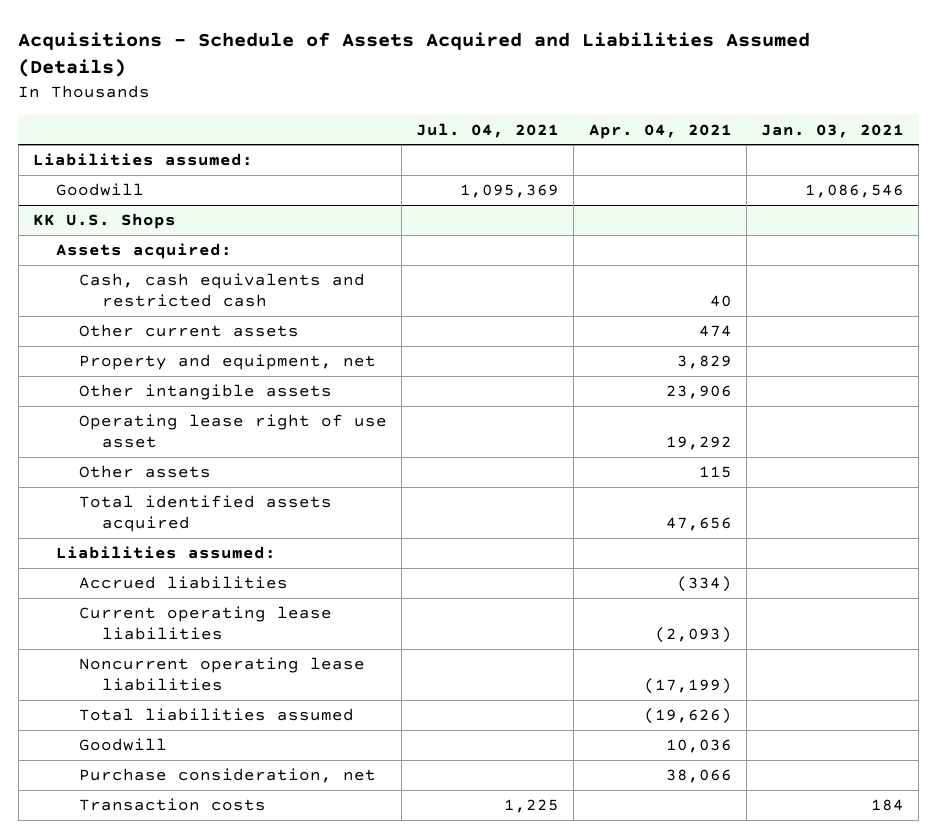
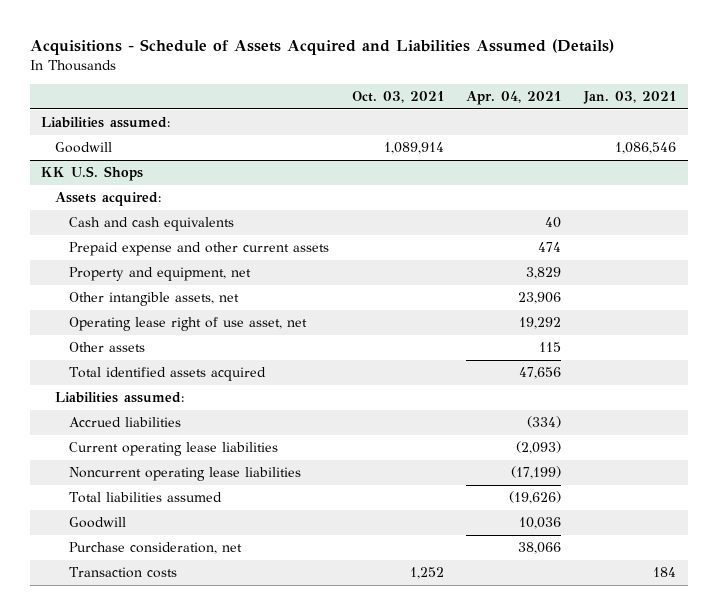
- | Jul. 04, 2021 | Apr. 04, 2021 | Jan. 03, 2021
+ | Oct. 03, 2021 | Apr. 04, 2021 | Jan. 03, 2021
@ KK U.S. Shops
- Cash, cash equivalents and restricted cash | | 40 |
- Other current assets | | 474 |
+ Cash and cash equivalents | | 40 |
+ Prepaid expense and other current assets | | 474 |
- Other intangible assets | | 23,906 |
- Operating lease right of use asset | | 19,292 |
+ Other intangible assets, net | | 23,906 |
+ Operating lease right of use asset, net | | 19,292 |

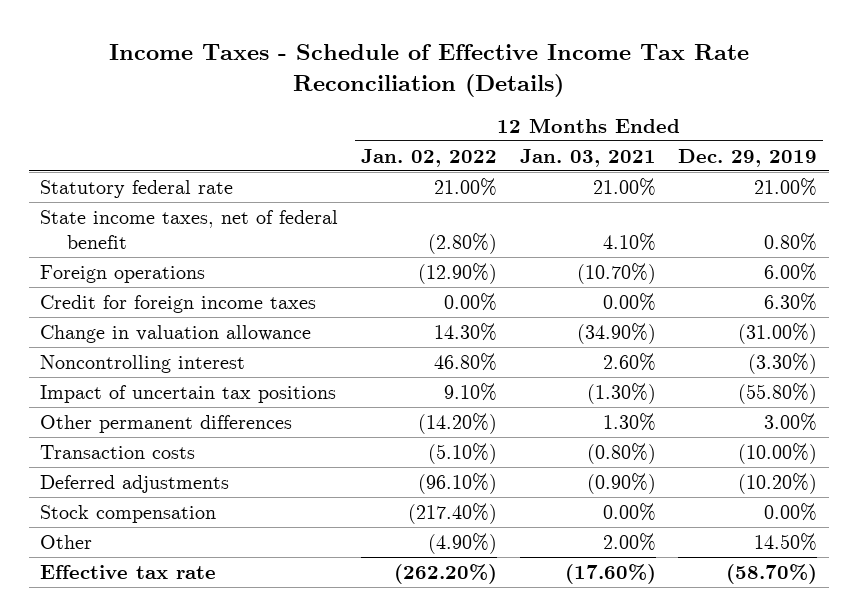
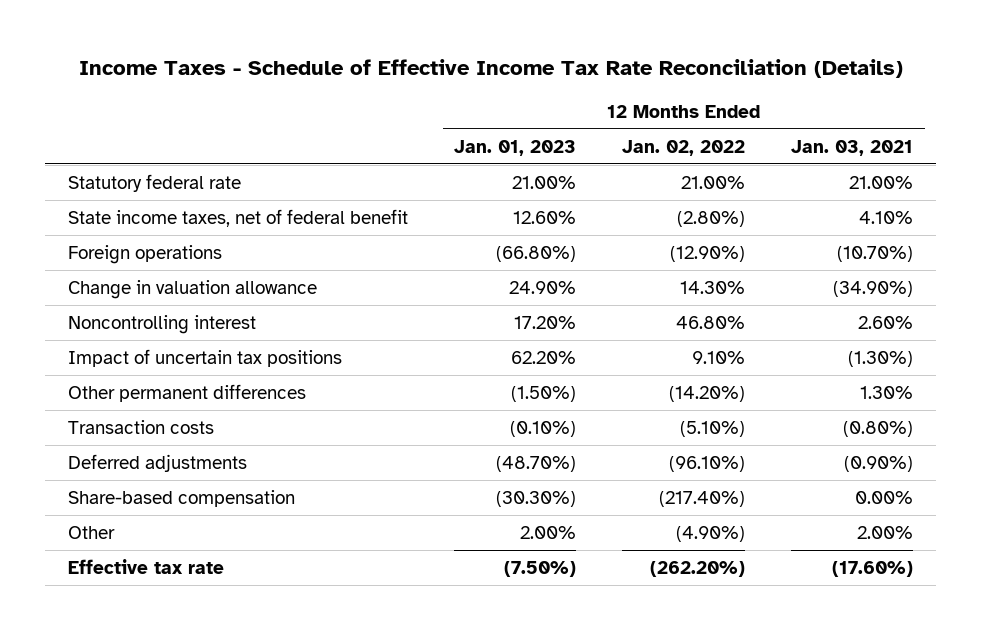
- | 12 Months Ended Jan. 02, 2022 | 12 Months Ended Jan. 03, 2021 | 12 Months Ended Dec. 29, 2019
+ | 12 Months Ended Jan. 01, 2023 | 12 Months Ended Jan. 02, 2022 | 12 Months Ended Jan. 03, 2021
- Credit for foreign income taxes | 0.00% | 0.00% | 6.30%
- Stock compensation | (217.40%) | 0.00% | 0.00%
+ Share-based compensation | (30.30%) | (217.40%) | 0.00%

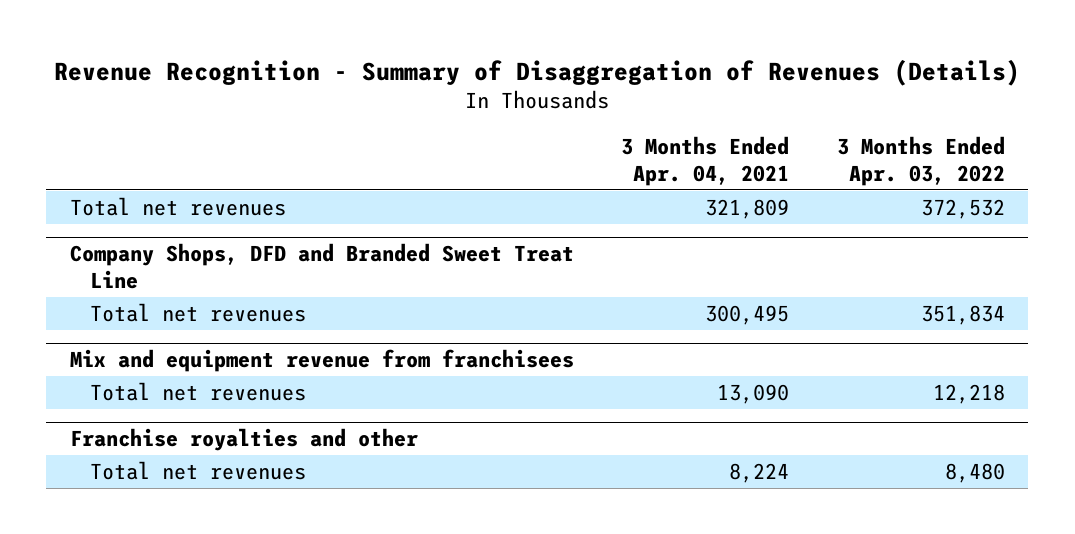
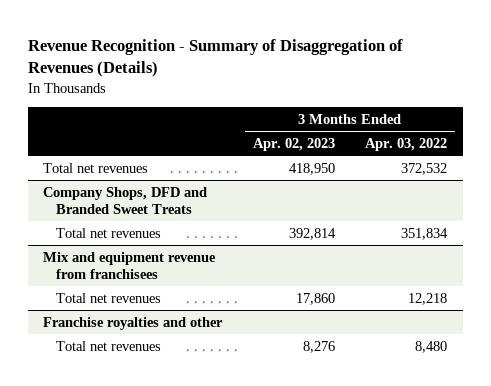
- | 3 Months Ended Apr. 04, 2021 | 3 Months Ended Apr. 03, 2022
+ | 3 Months Ended Apr. 02, 2023 | 3 Months Ended Apr. 03, 2022
- Company Shops, DFD and Branded Sweet Treat Line
+ Company Shops, DFD and Branded Sweet Treats

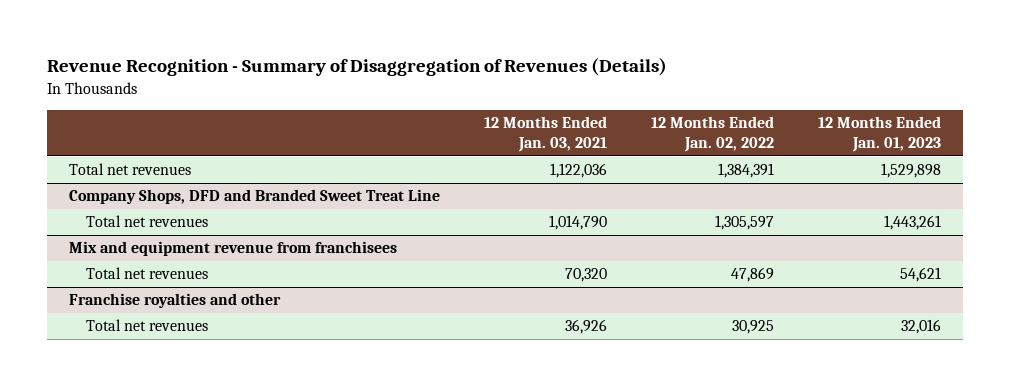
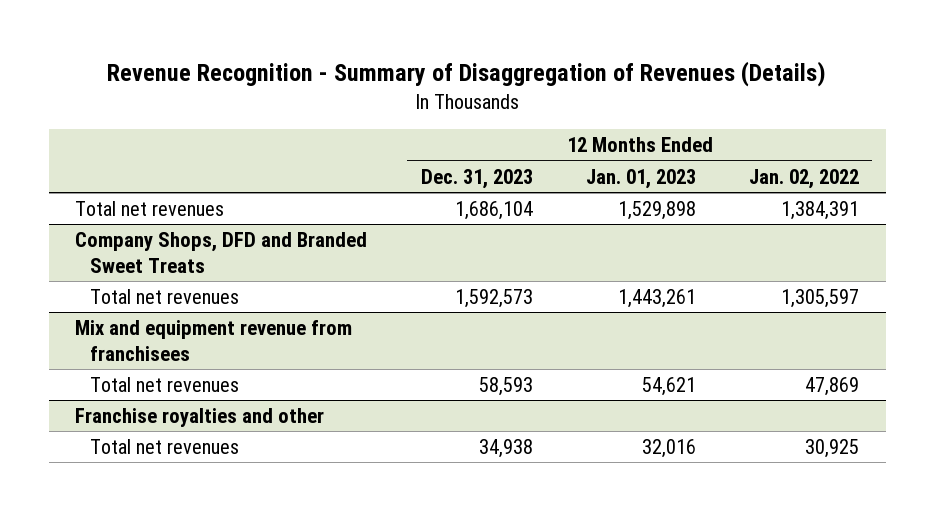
- | 12 Months Ended Jan. 03, 2021 | 12 Months Ended Jan. 02, 2022 | 12 Months Ended Jan. 01, 2023
+ | 12 Months Ended Dec. 31, 2023 | 12 Months Ended Jan. 01, 2023 | 12 Months Ended Jan. 02, 2022
- Company Shops, DFD and Branded Sweet Treat Line
+ Company Shops, DFD and Branded Sweet Treats

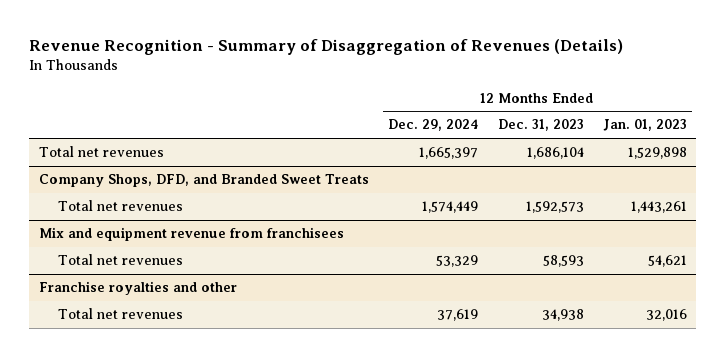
- | 12 Months Ended Dec. 31, 2023 | 12 Months Ended Jan. 01, 2023 | 12 Months Ended Jan. 02, 2022
+ | 12 Months Ended Dec. 29, 2024 | 12 Months Ended Dec. 31, 2023 | 12 Months Ended Jan. 01, 2023
- Company Shops, DFD and Branded Sweet Treats
+ Company Shops, DFD, and Branded Sweet Treats

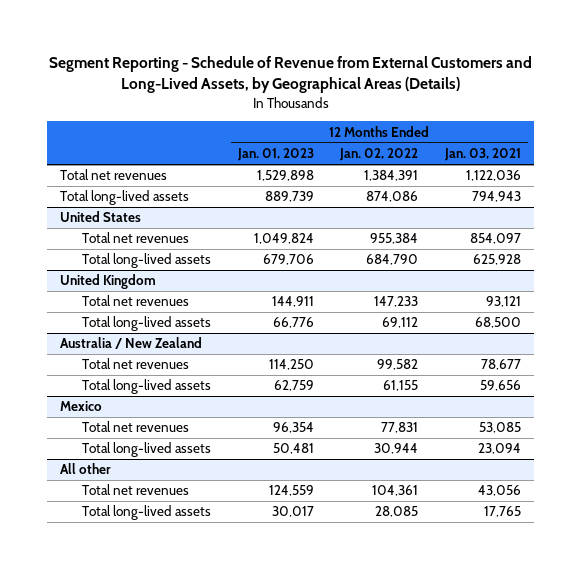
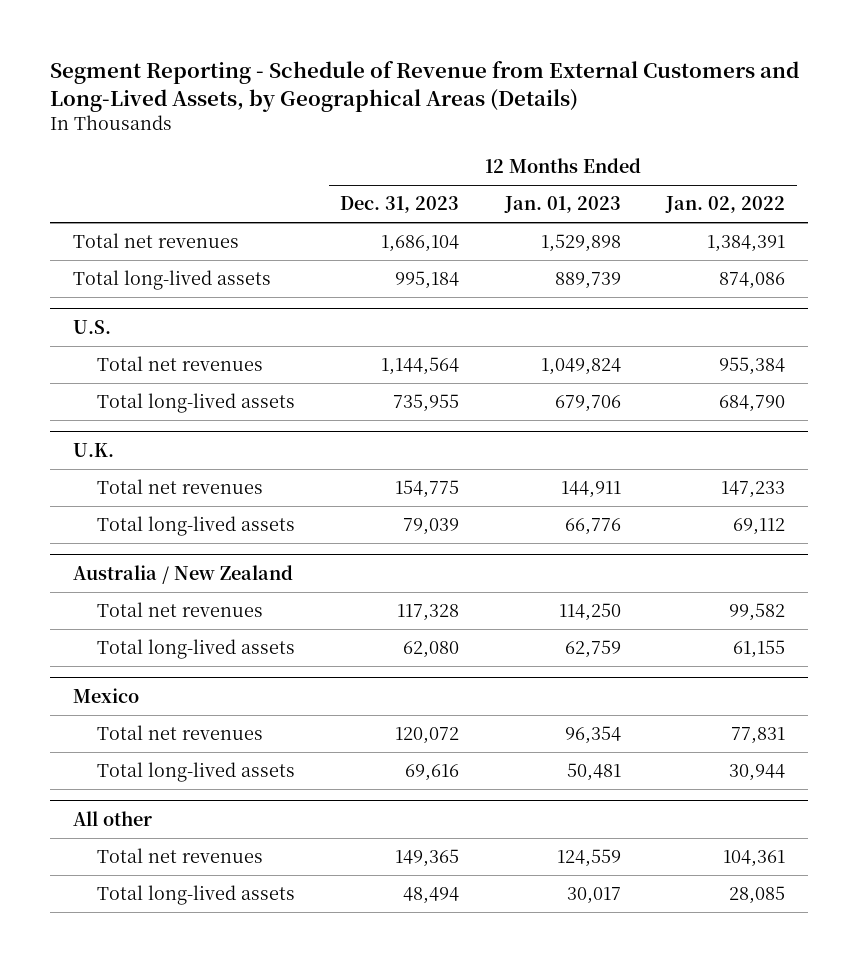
- | 12 Months Ended Jan. 01, 2023 | 12 Months Ended Jan. 02, 2022 | 12 Months Ended Jan. 03, 2021
+ | 12 Months Ended Dec. 31, 2023 | 12 Months Ended Jan. 01, 2023 | 12 Months Ended Jan. 02, 2022
- United States
+ U.S.
- United Kingdom
+ U.K.

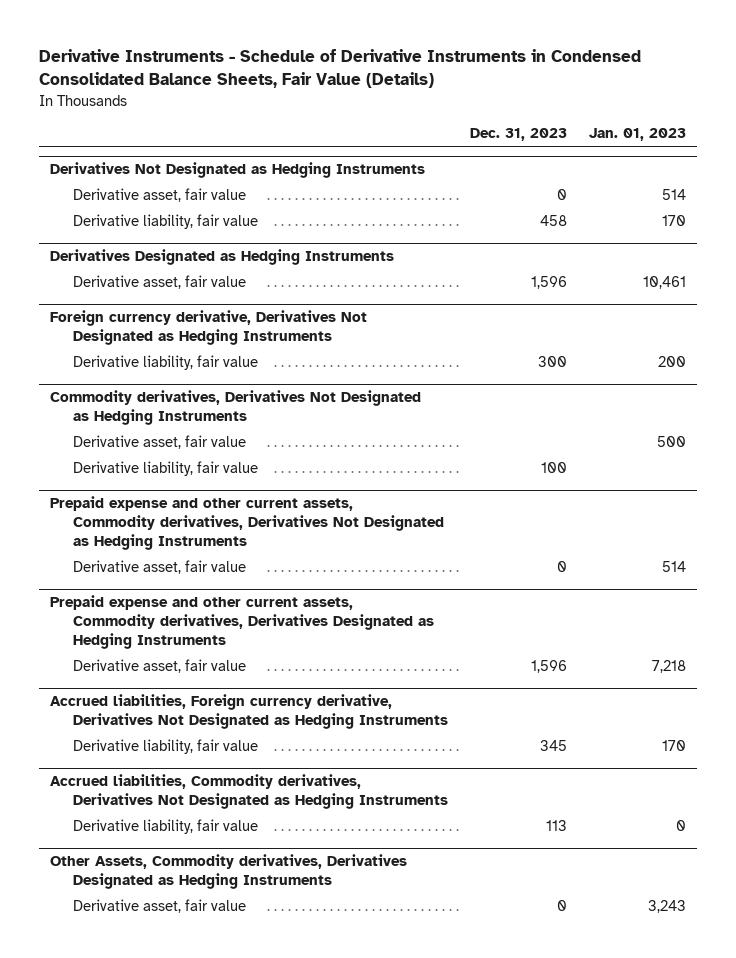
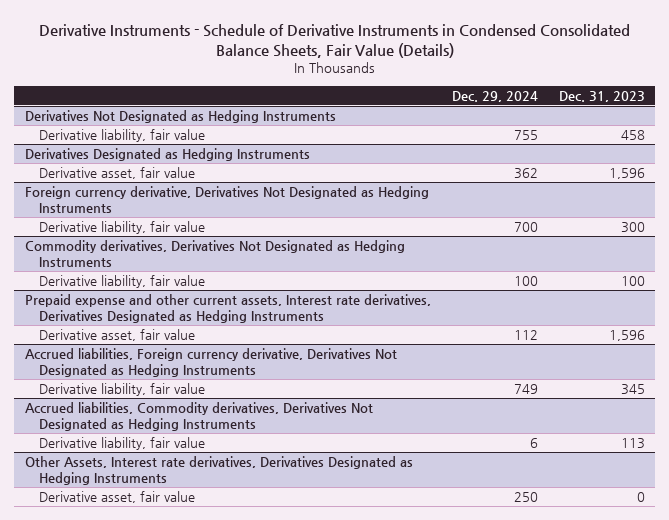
- | Dec. 31, 2023 | Jan. 01, 2023
+ | Dec. 29, 2024 | Dec. 31, 2023
@ Derivatives Not Designated as Hedging Instruments
- Derivative asset, fair value | 0 | 514
@ Commodity derivatives, Derivatives Not Designated as Hedging Instruments
- Derivative asset, fair value | | 500
- Prepaid expense and other current assets, Commodity derivatives, Derivatives Not Designated as Hedging Instruments
- Derivative asset, fair value | 0 | 514
- Prepaid expense and other current assets, Commodity derivatives, Derivatives Designated as Hedging Instruments
+ Prepaid expense and other current assets, Interest rate derivatives, Derivatives Designated as Hedging Instruments
- Other Assets, Commodity derivatives, Derivatives Designated as Hedging Instruments
+ Other Assets, Interest rate derivatives, Derivatives Designated as Hedging Instruments

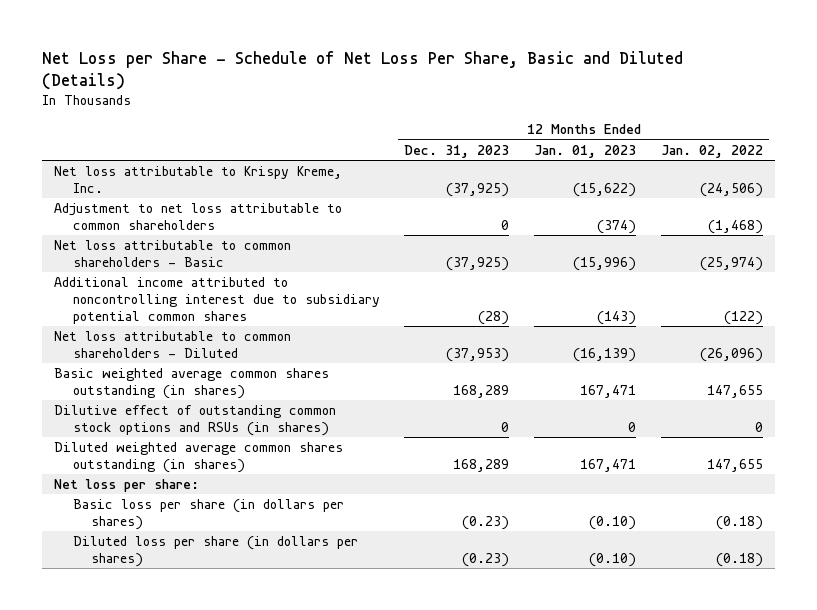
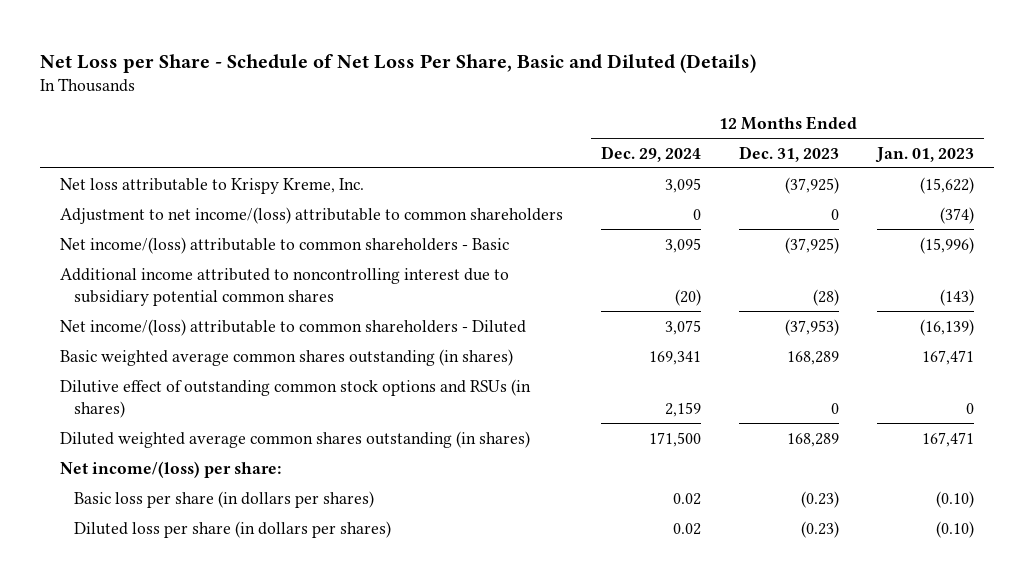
- | 12 Months Ended Dec. 31, 2023 | 12 Months Ended Jan. 01, 2023 | 12 Months Ended Jan. 02, 2022
+ | 12 Months Ended Dec. 29, 2024 | 12 Months Ended Dec. 31, 2023 | 12 Months Ended Jan. 01, 2023
- Adjustment to net loss attributable to common shareholders | 0 | (374) | (1,468)
- Net loss attributable to common shareholders - Basic | (37,925) | (15,996) | (25,974)
+ Adjustment to net income/(loss) attributable to common shareholders | 0 | 0 | (374)
+ Net income/(loss) attributable to common shareholders - Basic | 3,095 | (37,925) | (15,996)
- Net loss attributable to common shareholders - Diluted | (37,953) | (16,139) | (26,096)
+ Net income/(loss) attributable to common shareholders - Diluted | 3,075 | (37,953) | (16,139)
- Net loss per share:
+ Net income/(loss) per share:

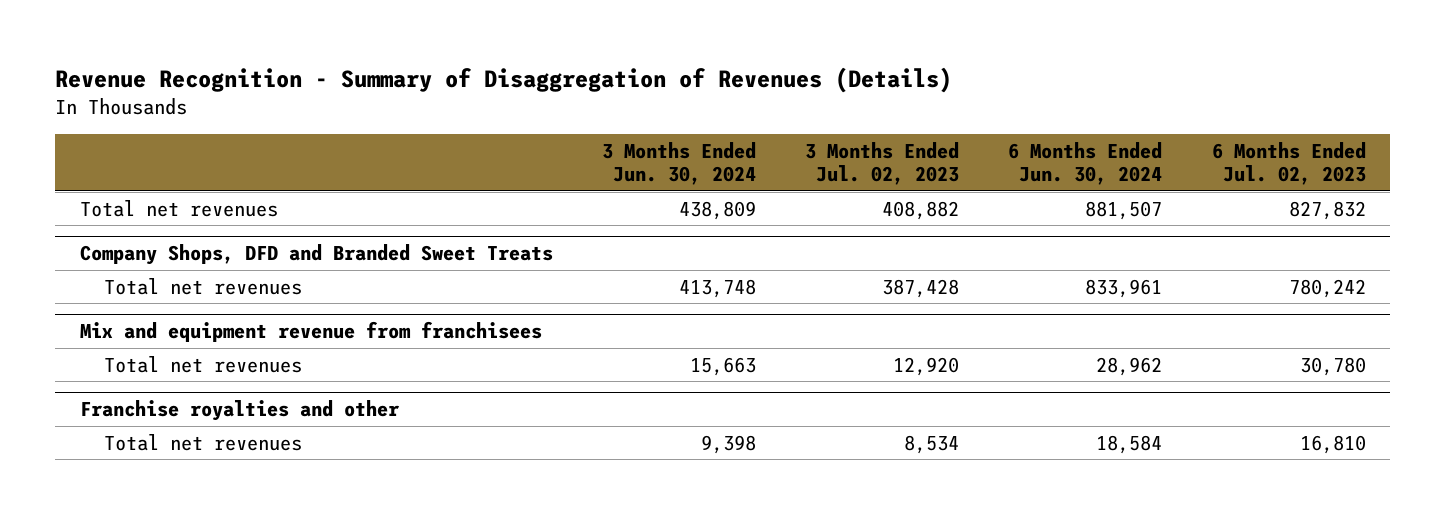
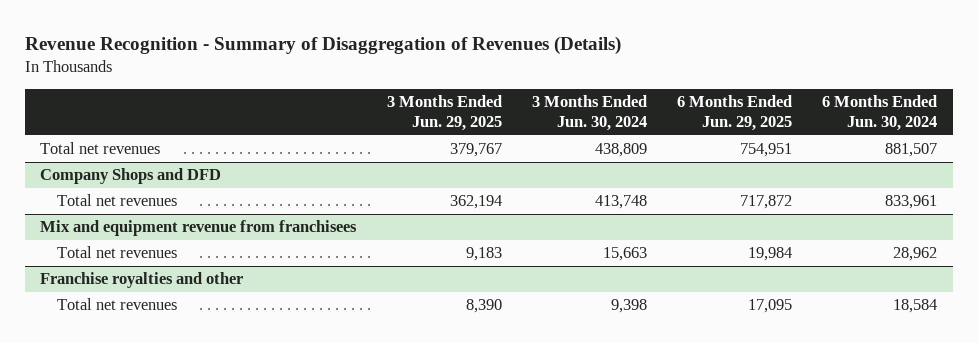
- | 3 Months Ended Jun. 30, 2024 | 3 Months Ended Jul. 02, 2023 | 6 Months Ended Jun. 30, 2024 | 6 Months Ended Jul. 02, 2023
+ | 3 Months Ended Jun. 29, 2025 | 3 Months Ended Jun. 30, 2024 | 6 Months Ended Jun. 29, 2025 | 6 Months Ended Jun. 30, 2024
- Company Shops, DFD and Branded Sweet Treats
+ Company Shops and DFD

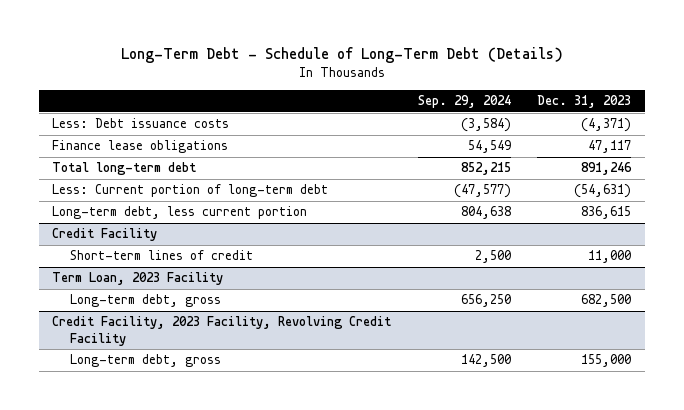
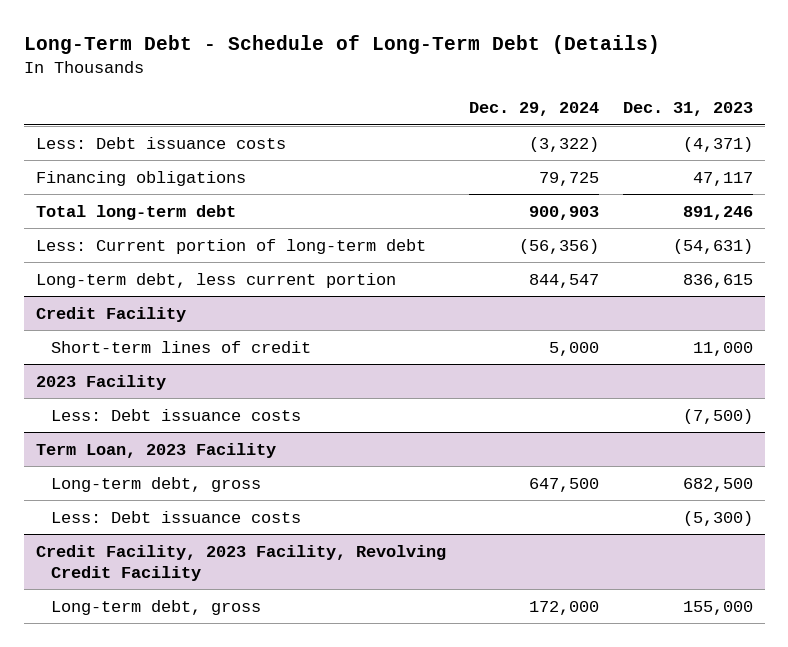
- | Sep. 29, 2024 | Dec. 31, 2023
+ | Dec. 29, 2024 | Dec. 31, 2023
- Finance lease obligations | 54,549 | 47,117
+ Financing obligations | 79,725 | 47,117
+ 2023 Facility
+ Less: Debt issuance costs | | (7,500)
@ Term Loan, 2023 Facility
+ Less: Debt issuance costs | | (5,300)

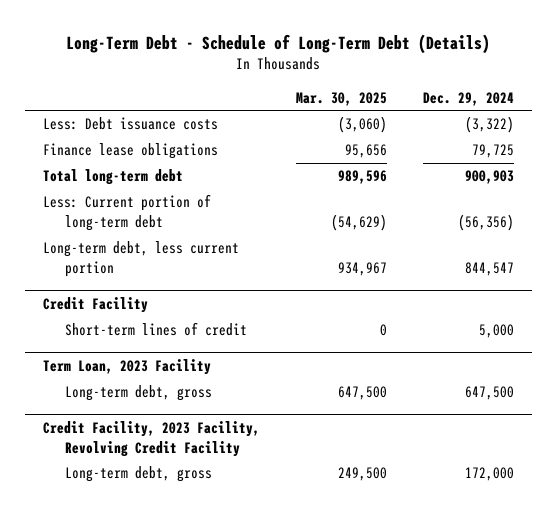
- | Dec. 29, 2024 | Dec. 31, 2023
+ | Mar. 30, 2025 | Dec. 29, 2024
- Financing obligations | 79,725 | 47,117
+ Finance lease obligations | 95,656 | 79,725
- 2023 Facility
- Less: Debt issuance costs | | (7,500)
@ Term Loan, 2023 Facility
- Less: Debt issuance costs | | (5,300)

